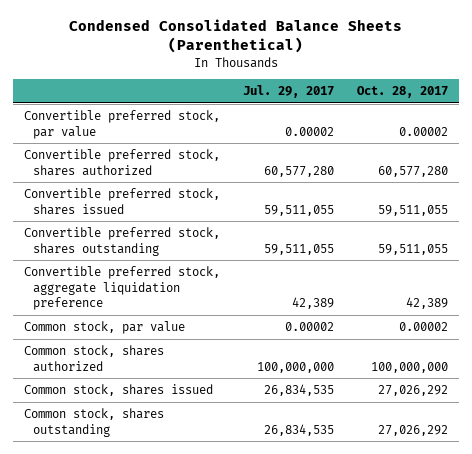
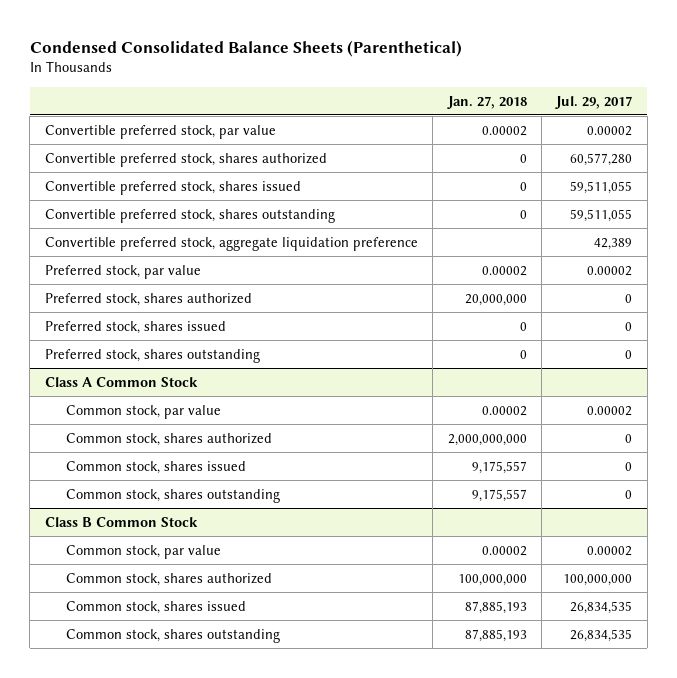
- | Jul. 29, 2017 | Oct. 28, 2017
+ | Jan. 27, 2018 | Jul. 29, 2017
+ Preferred stock, par value | 0.00002 | 0.00002
+ Preferred stock, shares authorized | 20,000,000 | 0
+ Preferred stock, shares issued | 0 | 0
+ Preferred stock, shares outstanding | 0 | 0
+ Class A Common Stock
+ Common stock, shares authorized | 2,000,000,000 | 0
+ Common stock, shares issued | 9,175,557 | 0
+ Common stock, shares outstanding | 9,175,557 | 0
+ Class B Common Stock
+ Common stock, par value | 0.00002 | 0.00002

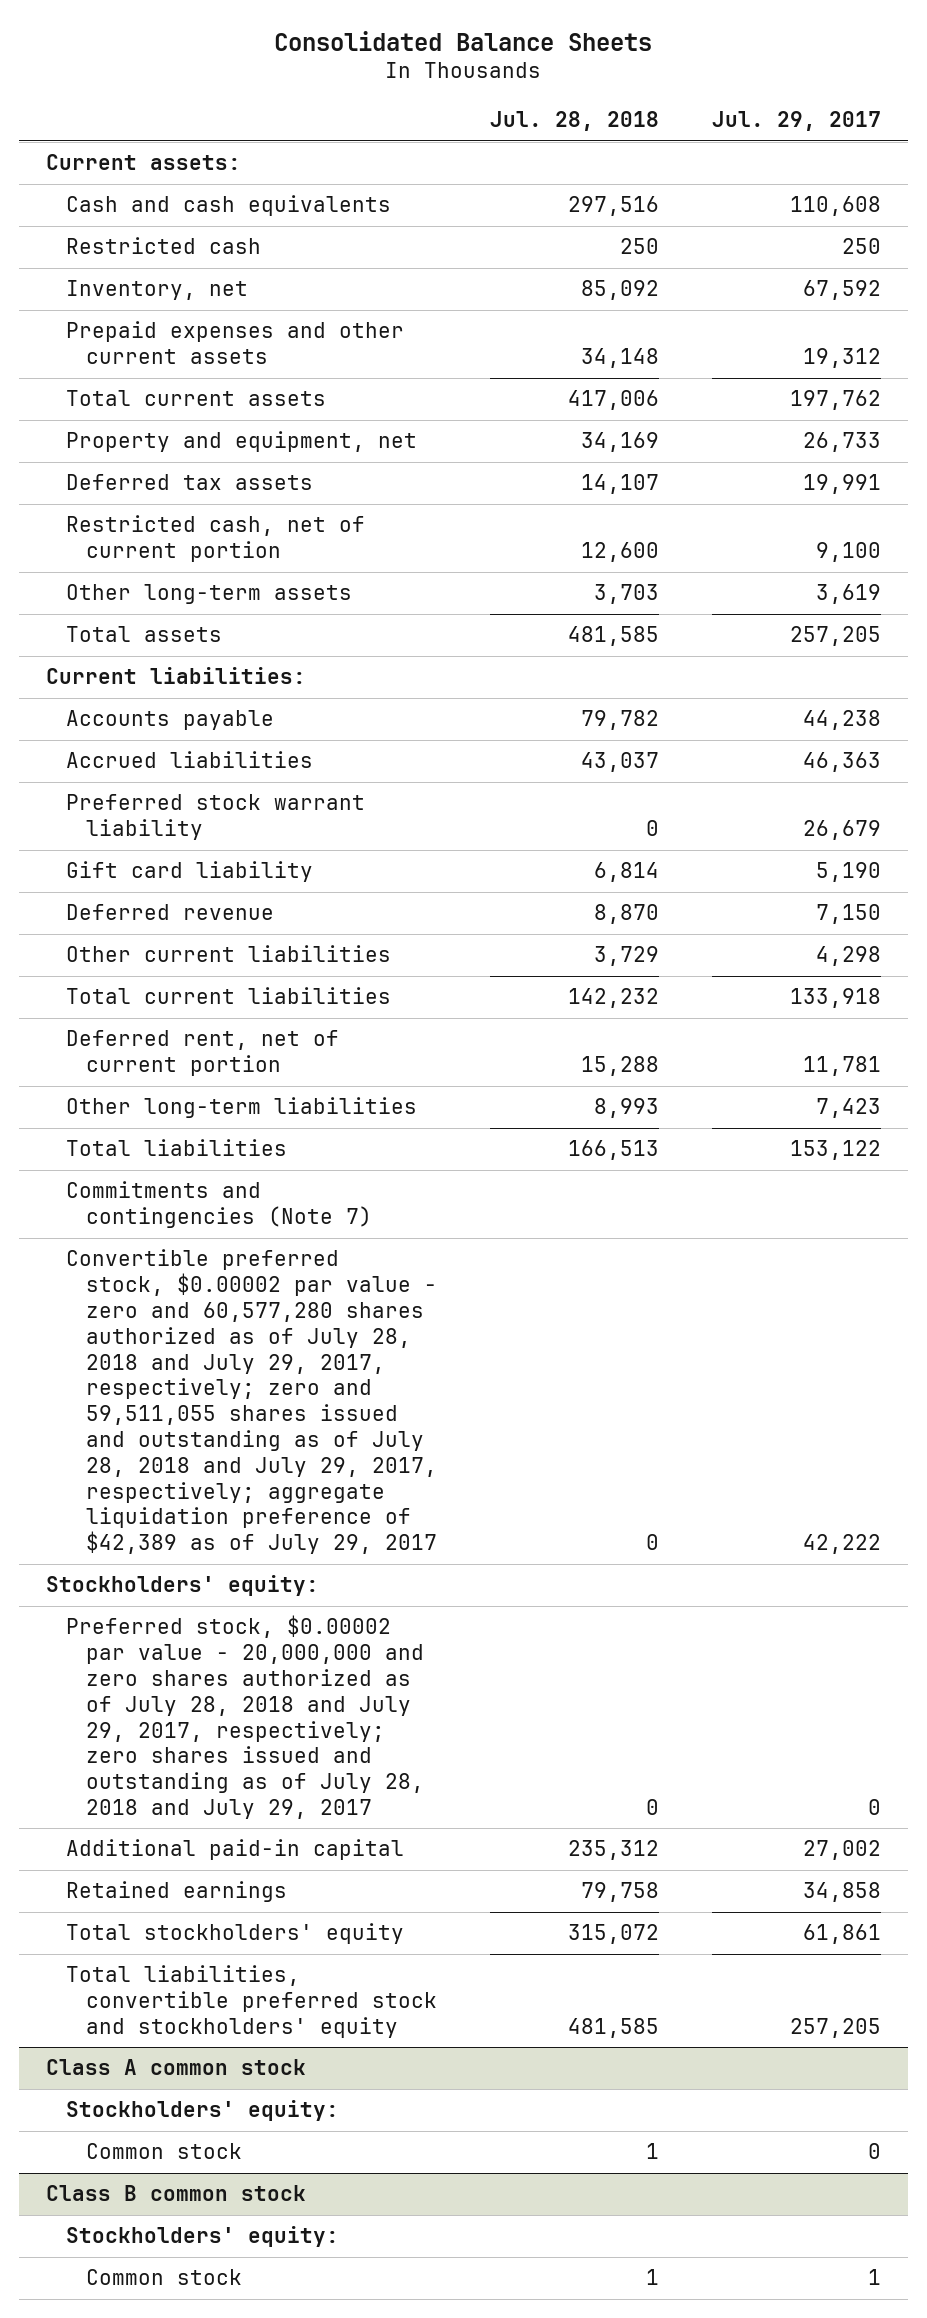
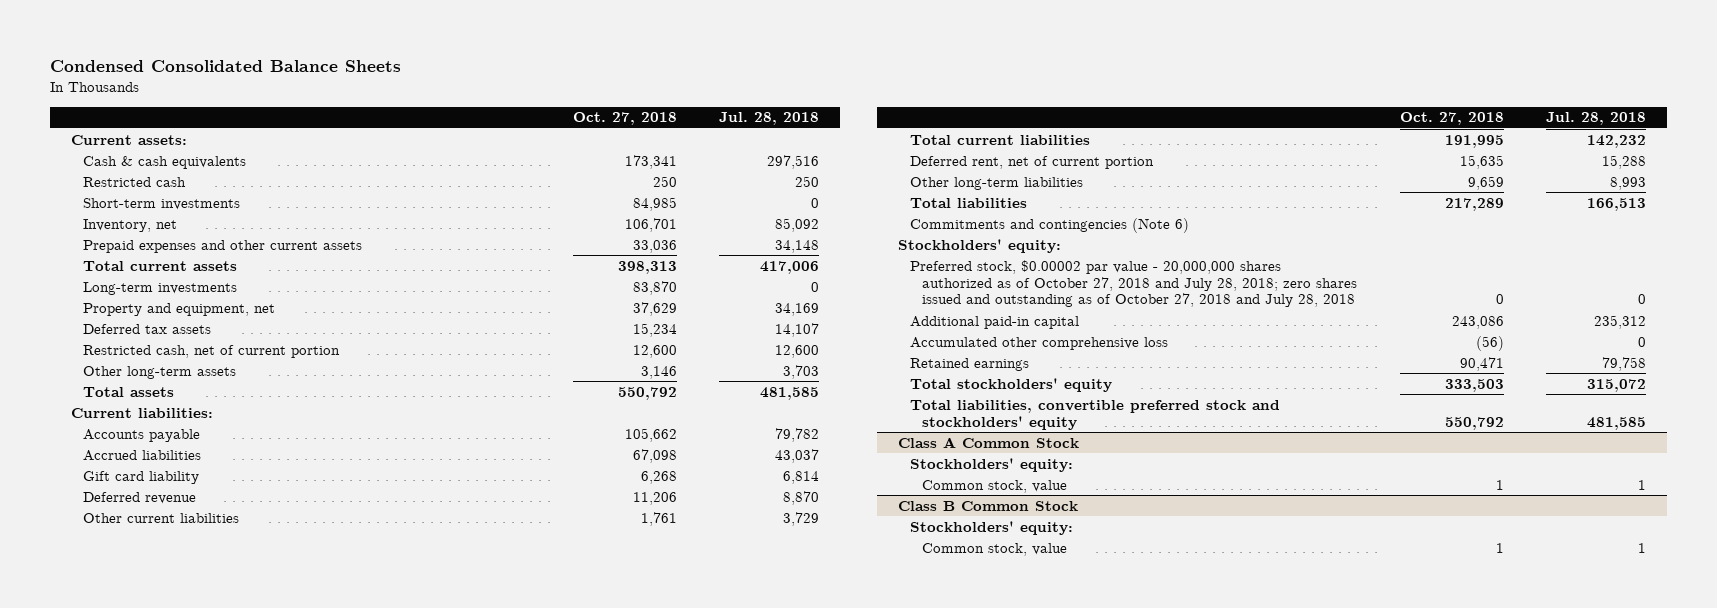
- Consolidated Balance Sheets
+ Condensed Consolidated Balance Sheets
- | Jul. 28, 2018 | Jul. 29, 2017
+ | Oct. 27, 2018 | Jul. 28, 2018
- Cash and cash equivalents | 297,516 | 110,608
+ Cash & cash equivalents | 173,341 | 297,516
+ Short-term investments | 84,985 | 0
+ Long-term investments | 83,870 | 0
- Preferred stock warrant liability | 0 | 26,679
- Commitments and contingencies (Note 7)
- Convertible preferred stock, $0.00002 par value - zero and 60,577,280 shares authorized as of July 28, 2018 and July 29, 2017, respectively; zero and 59,511,055 shares issued and outstanding as of July 28, 2018 and July 29, 2017, respectively; aggregate liquidation preference of $42,389 as of July 29, 2017 | 0 | 42,222
+ Commitments and contingencies (Note 6)
- Preferred stock, $0.00002 par value - 20,000,000 and zero shares authorized as of July 28, 2018 and July 29, 2017, respectively; zero shares issued and outstanding as of July 28, 2018 and July 29, 2017 | 0 | 0
+ Preferred stock, $0.00002 par value - 20,000,000 shares authorized as of October 27, 2018 and July 28, 2018; zero shares issued and outstanding as of October 27, 2018 and July 28, 2018 | 0 | 0
+ Accumulated other comprehensive loss | (56) | 0
- Class A common stock
+ Class A Common Stock
- Common stock | 1 | 0
- Class B common stock
+ Common stock, value | 1 | 1
+ Class B Common Stock
- Common stock | 1 | 1
+ Common stock, value | 1 | 1

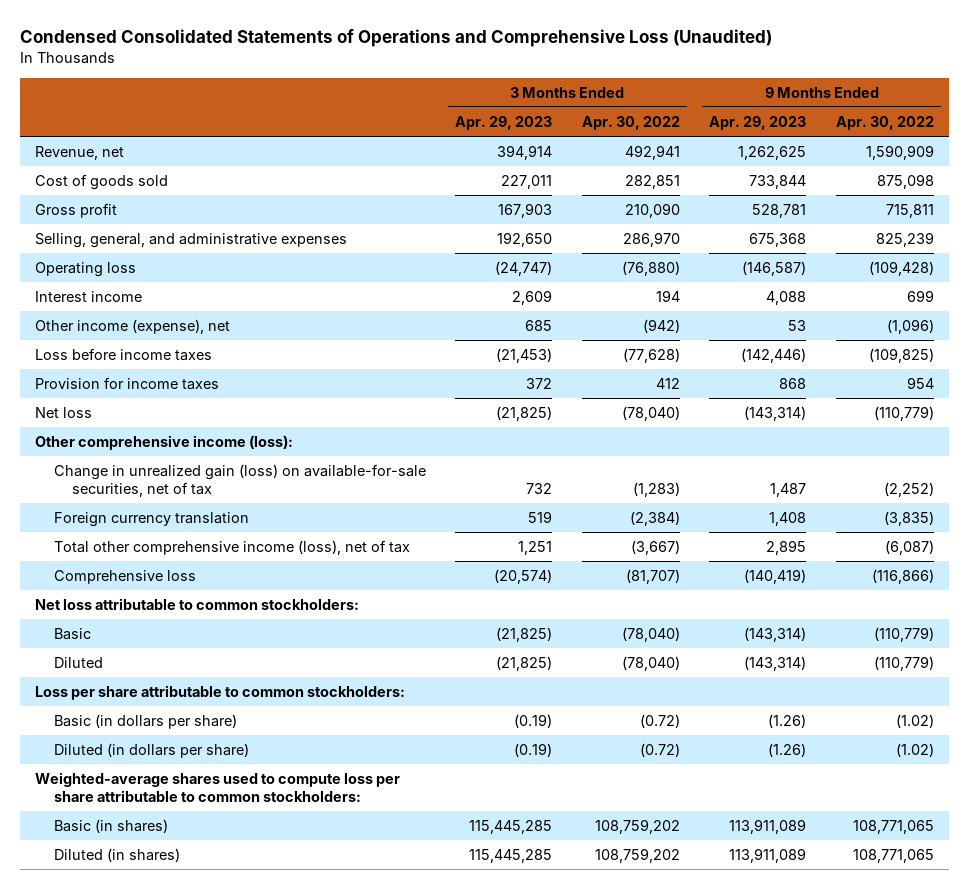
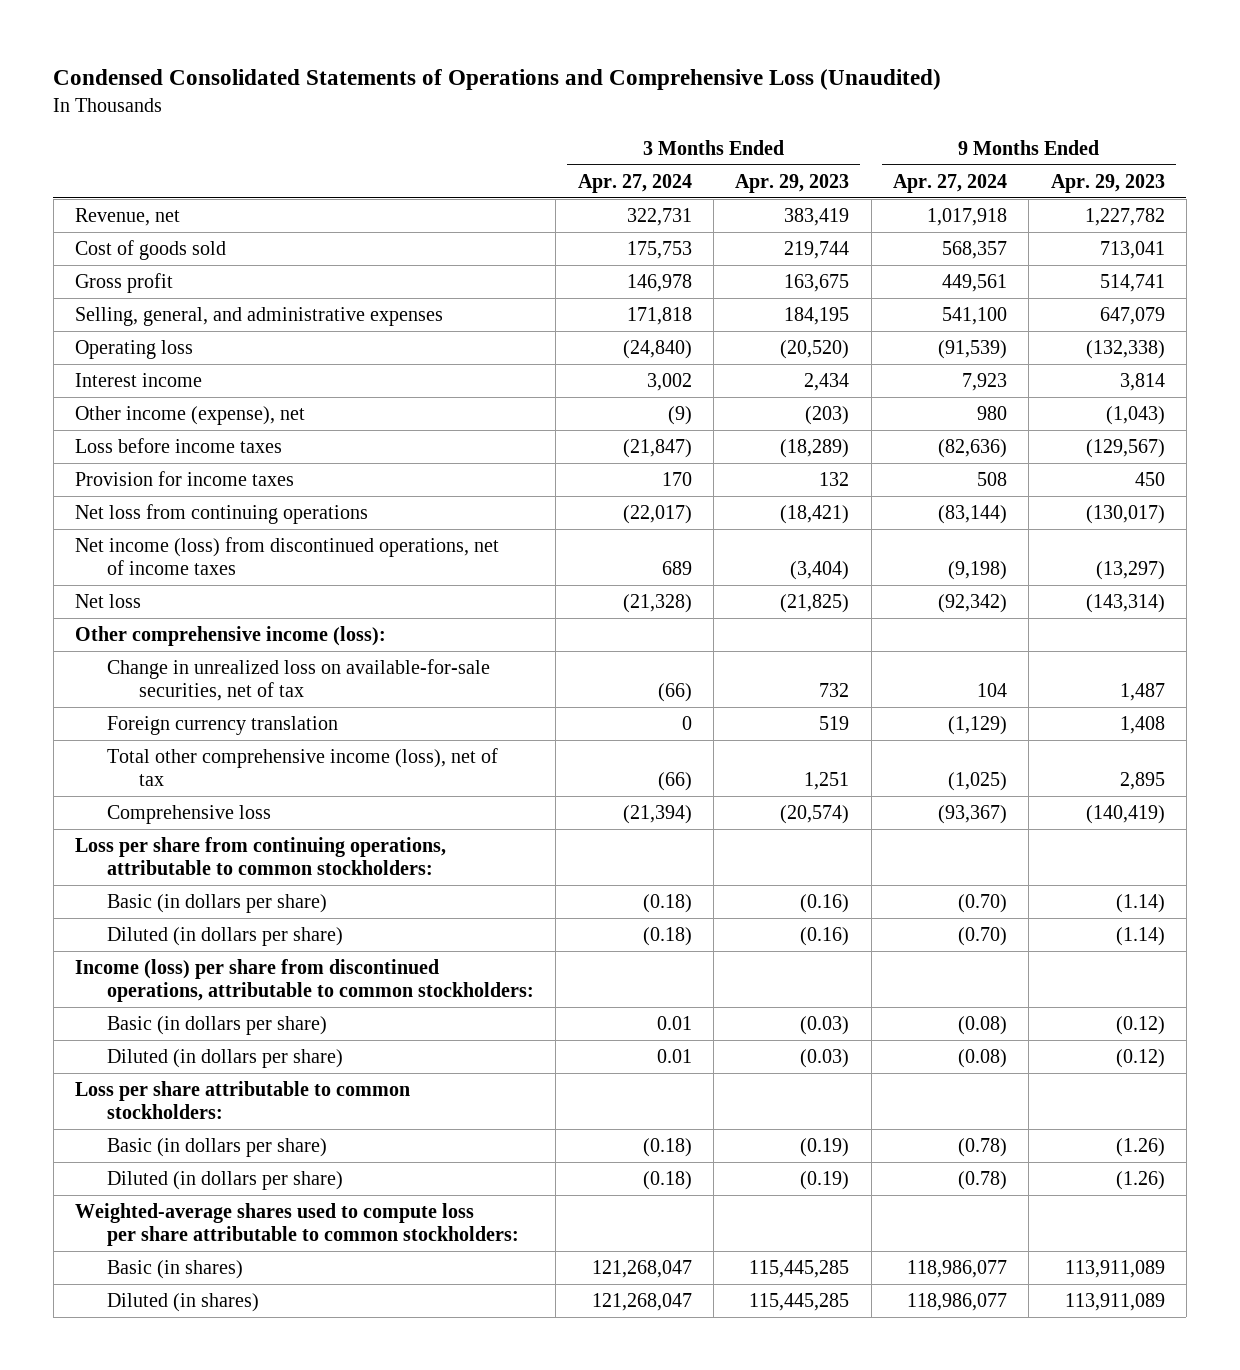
- | 3 Months Ended Apr. 29, 2023 | 3 Months Ended Apr. 30, 2022 | 9 Months Ended Apr. 29, 2023 | 9 Months Ended Apr. 30, 2022
+ | 3 Months Ended Apr. 27, 2024 | 3 Months Ended Apr. 29, 2023 | 9 Months Ended Apr. 27, 2024 | 9 Months Ended Apr. 29, 2023
- Revenue, net | 394,914 | 492,941 | 1,262,625 | 1,590,909
- Cost of goods sold | 227,011 | 282,851 | 733,844 | 875,098
- Gross profit | 167,903 | 210,090 | 528,781 | 715,811
- Selling, general, and administrative expenses | 192,650 | 286,970 | 675,368 | 825,239
- Operating loss | (24,747) | (76,880) | (146,587) | (109,428)
- Interest income | 2,609 | 194 | 4,088 | 699
- Other income (expense), net | 685 | (942) | 53 | (1,096)
- Loss before income taxes | (21,453) | (77,628) | (142,446) | (109,825)
- Provision for income taxes | 372 | 412 | 868 | 954
+ Revenue, net | 322,731 | 383,419 | 1,017,918 | 1,227,782
+ Cost of goods sold | 175,753 | 219,744 | 568,357 | 713,041
+ Gross profit | 146,978 | 163,675 | 449,561 | 514,741
+ Selling, general, and administrative expenses | 171,818 | 184,195 | 541,100 | 647,079
+ Operating loss | (24,840) | (20,520) | (91,539) | (132,338)
+ Interest income | 3,002 | 2,434 | 7,923 | 3,814
+ Other income (expense), net | (9) | (203) | 980 | (1,043)
+ Loss before income taxes | (21,847) | (18,289) | (82,636) | (129,567)
+ Provision for income taxes | 170 | 132 | 508 | 450
+ Net loss from continuing operations | (22,017) | (18,421) | (83,144) | (130,017)
+ Net income (loss) from discontinued operations, net of income taxes | 689 | (3,404) | (9,198) | (13,297)
- Change in unrealized gain (loss) on available-for-sale securities, net of tax | 732 | (1,283) | 1,487 | (2,252)
+ Change in unrealized loss on available-for-sale securities, net of tax | (66) | 732 | 104 | 1,487
- Net loss attributable to common stockholders:
- Basic | (21,825) | (78,040) | (143,314) | (110,779)
- Diluted | (21,825) | (78,040) | (143,314) | (110,779)
+ Loss per share from continuing operations, attributable to common stockholders:
+ Basic (in dollars per share) | (0.18) | (0.16) | (0.70) | (1.14)
+ Diluted (in dollars per share) | (0.18) | (0.16) | (0.70) | (1.14)
+ Income (loss) per share from discontinued operations, attributable to common stockholders:
+ Basic (in dollars per share) | 0.01 | (0.03) | (0.08) | (0.12)
+ Diluted (in dollars per share) | 0.01 | (0.03) | (0.08) | (0.12)

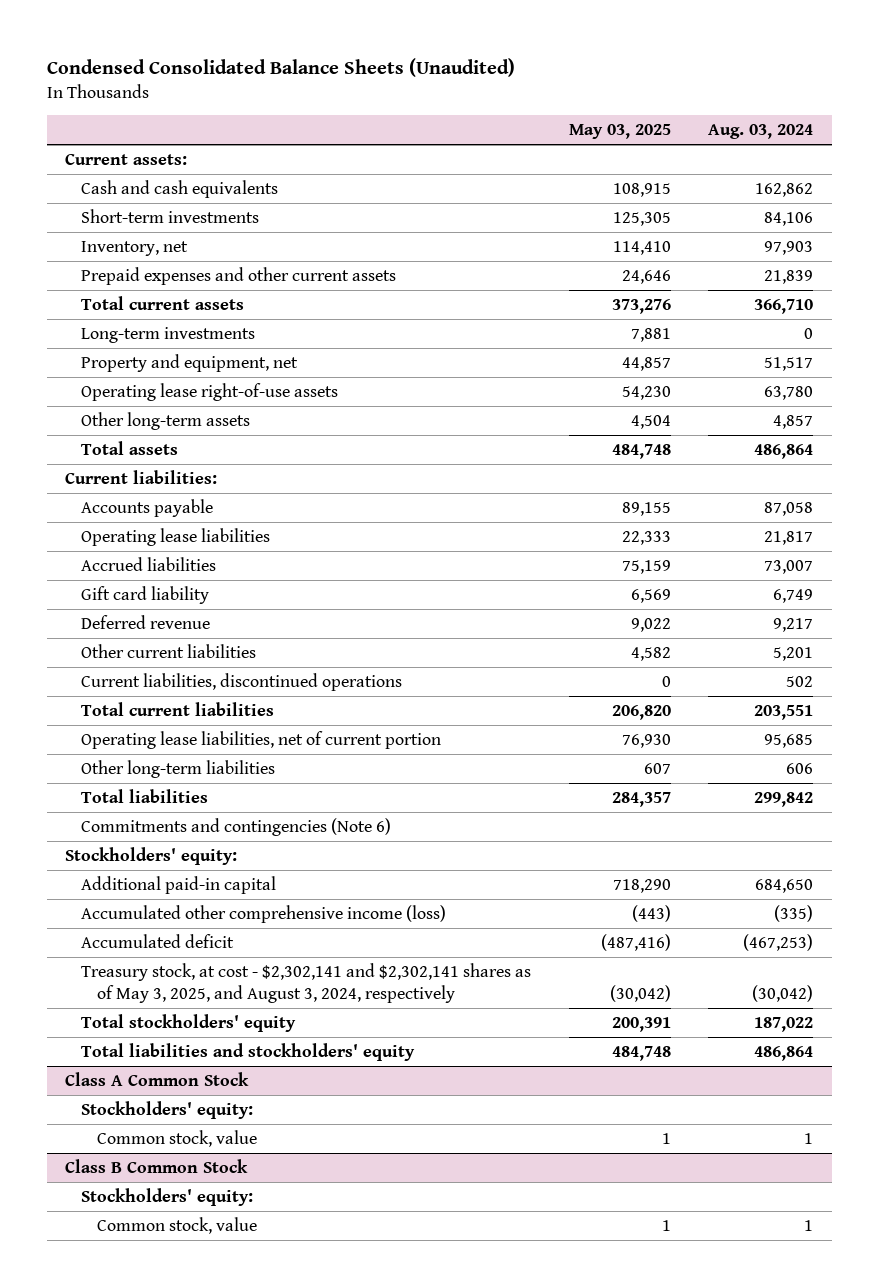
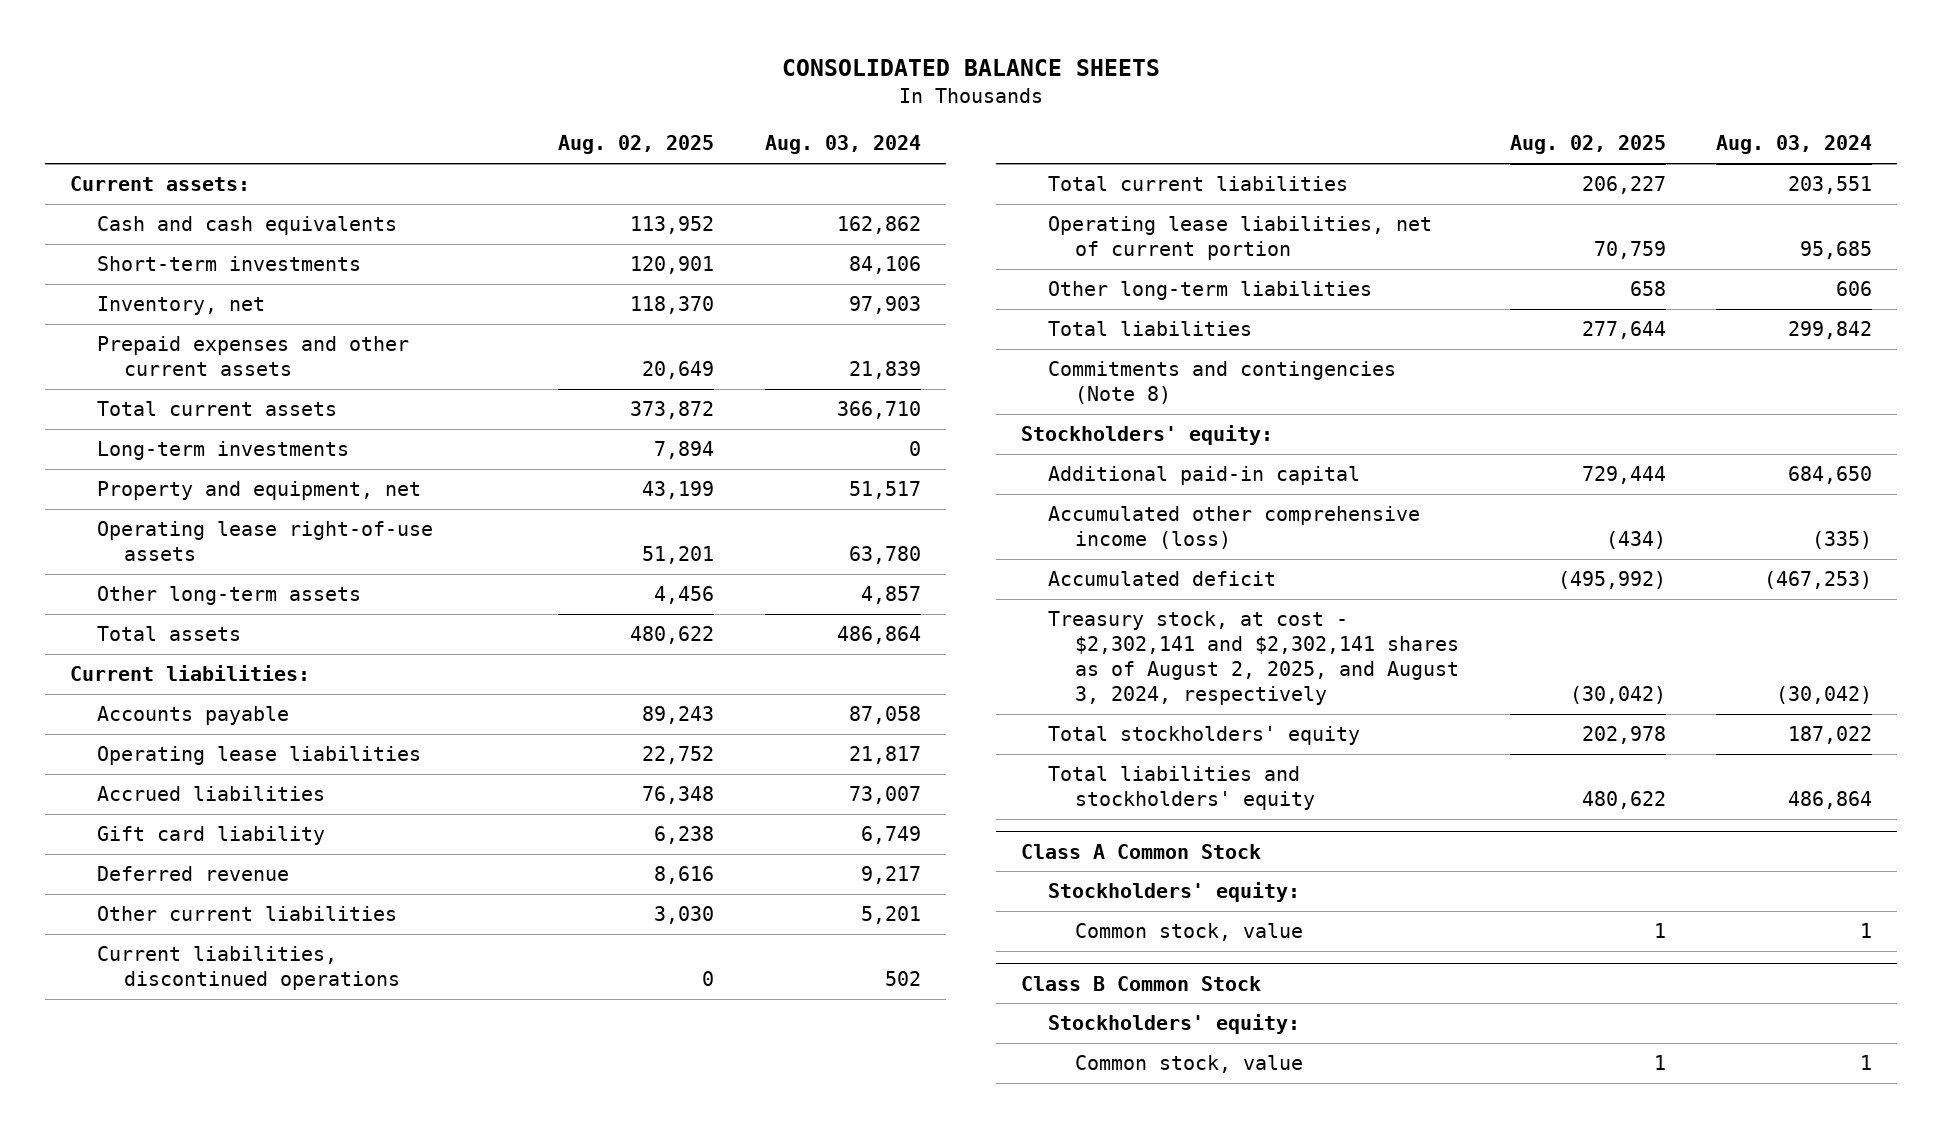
- Condensed Consolidated Balance Sheets (Unaudited)
+ CONSOLIDATED BALANCE SHEETS
- | May 03, 2025 | Aug. 03, 2024
+ | Aug. 02, 2025 | Aug. 03, 2024
- Commitments and contingencies (Note 6)
+ Commitments and contingencies (Note 8)
- Treasury stock, at cost - $2,302,141 and $2,302,141 shares as of May 3, 2025, and August 3, 2024, respectively | (30,042) | (30,042)
+ Treasury stock, at cost - $2,302,141 and $2,302,141 shares as of August 2, 2025, and August 3, 2024, respectively | (30,042) | (30,042)

